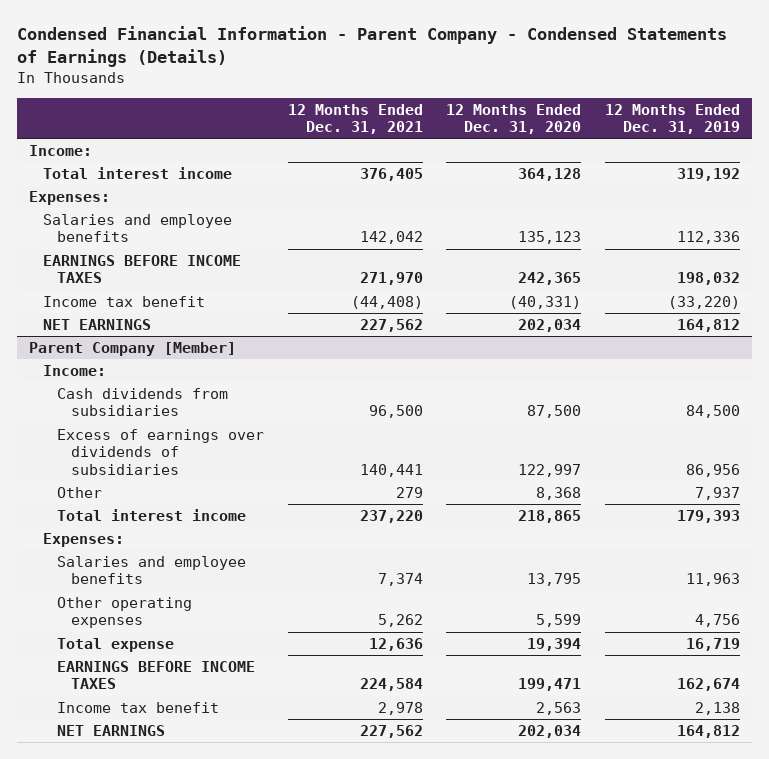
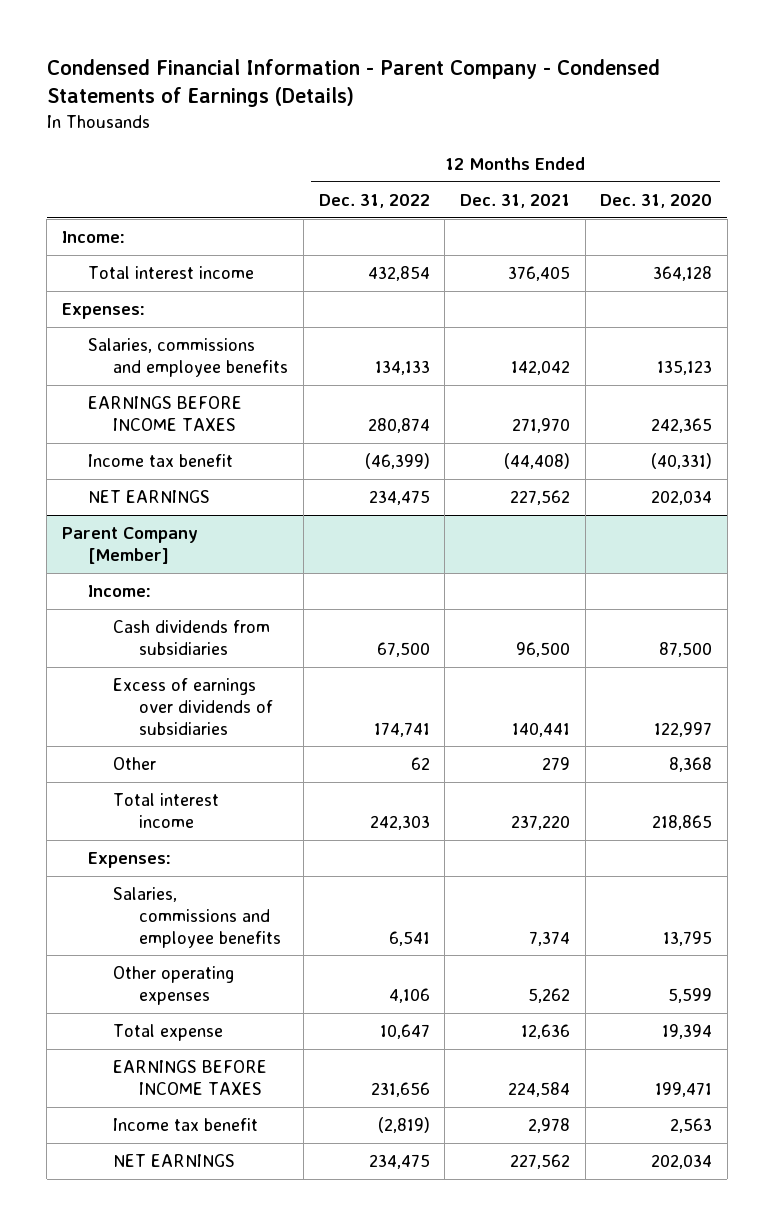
- | 12 Months Ended Dec. 31, 2021 | 12 Months Ended Dec. 31, 2020 | 12 Months Ended Dec. 31, 2019
+ | 12 Months Ended Dec. 31, 2022 | 12 Months Ended Dec. 31, 2021 | 12 Months Ended Dec. 31, 2020
- Salaries and employee benefits | 142,042 | 135,123 | 112,336
+ Salaries, commissions and employee benefits | 134,133 | 142,042 | 135,123
@ Parent Company [Member]
- Salaries and employee benefits | 7,374 | 13,795 | 11,963
+ Salaries, commissions and employee benefits | 6,541 | 7,374 | 13,795

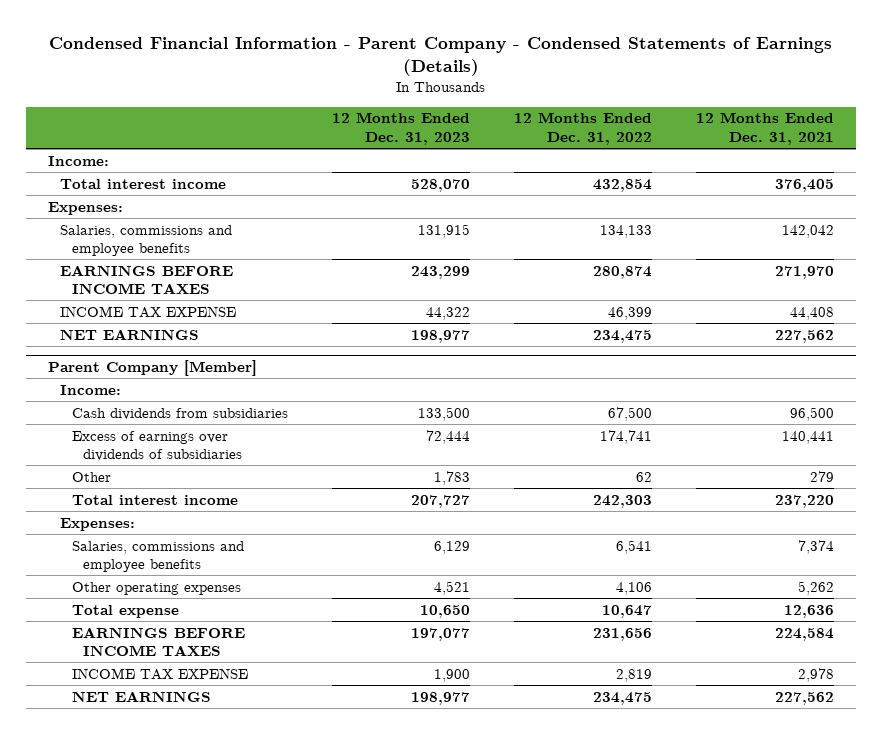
- | 12 Months Ended Dec. 31, 2022 | 12 Months Ended Dec. 31, 2021 | 12 Months Ended Dec. 31, 2020
+ | 12 Months Ended Dec. 31, 2023 | 12 Months Ended Dec. 31, 2022 | 12 Months Ended Dec. 31, 2021
- Income tax benefit | (46,399) | (44,408) | (40,331)
+ INCOME TAX EXPENSE | 44,322 | 46,399 | 44,408
@ Parent Company [Member]
- Income tax benefit | (2,819) | 2,978 | 2,563
+ INCOME TAX EXPENSE | 1,900 | 2,819 | 2,978

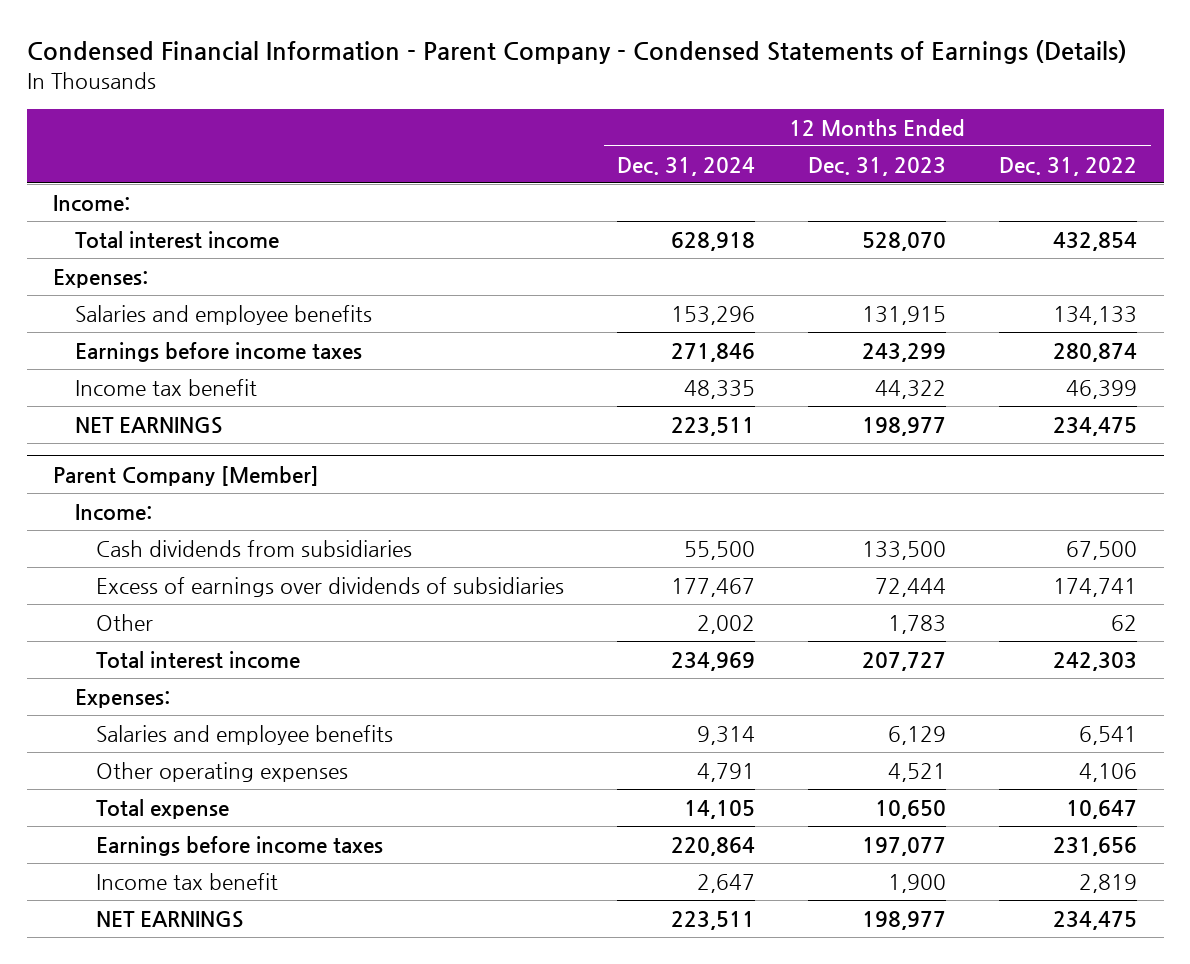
- | 12 Months Ended Dec. 31, 2023 | 12 Months Ended Dec. 31, 2022 | 12 Months Ended Dec. 31, 2021
+ | 12 Months Ended Dec. 31, 2024 | 12 Months Ended Dec. 31, 2023 | 12 Months Ended Dec. 31, 2022
- Salaries, commissions and employee benefits | 131,915 | 134,133 | 142,042
- EARNINGS BEFORE INCOME TAXES | 243,299 | 280,874 | 271,970
- INCOME TAX EXPENSE | 44,322 | 46,399 | 44,408
+ Salaries and employee benefits | 153,296 | 131,915 | 134,133
+ Earnings before income taxes | 271,846 | 243,299 | 280,874
+ Income tax benefit | 48,335 | 44,322 | 46,399
@ Parent Company [Member]
- Salaries, commissions and employee benefits | 6,129 | 6,541 | 7,374
+ Salaries and employee benefits | 9,314 | 6,129 | 6,541
- EARNINGS BEFORE INCOME TAXES | 197,077 | 231,656 | 224,584
- INCOME TAX EXPENSE | 1,900 | 2,819 | 2,978
+ Earnings before income taxes | 220,864 | 197,077 | 231,656
+ Income tax benefit | 2,647 | 1,900 | 2,819

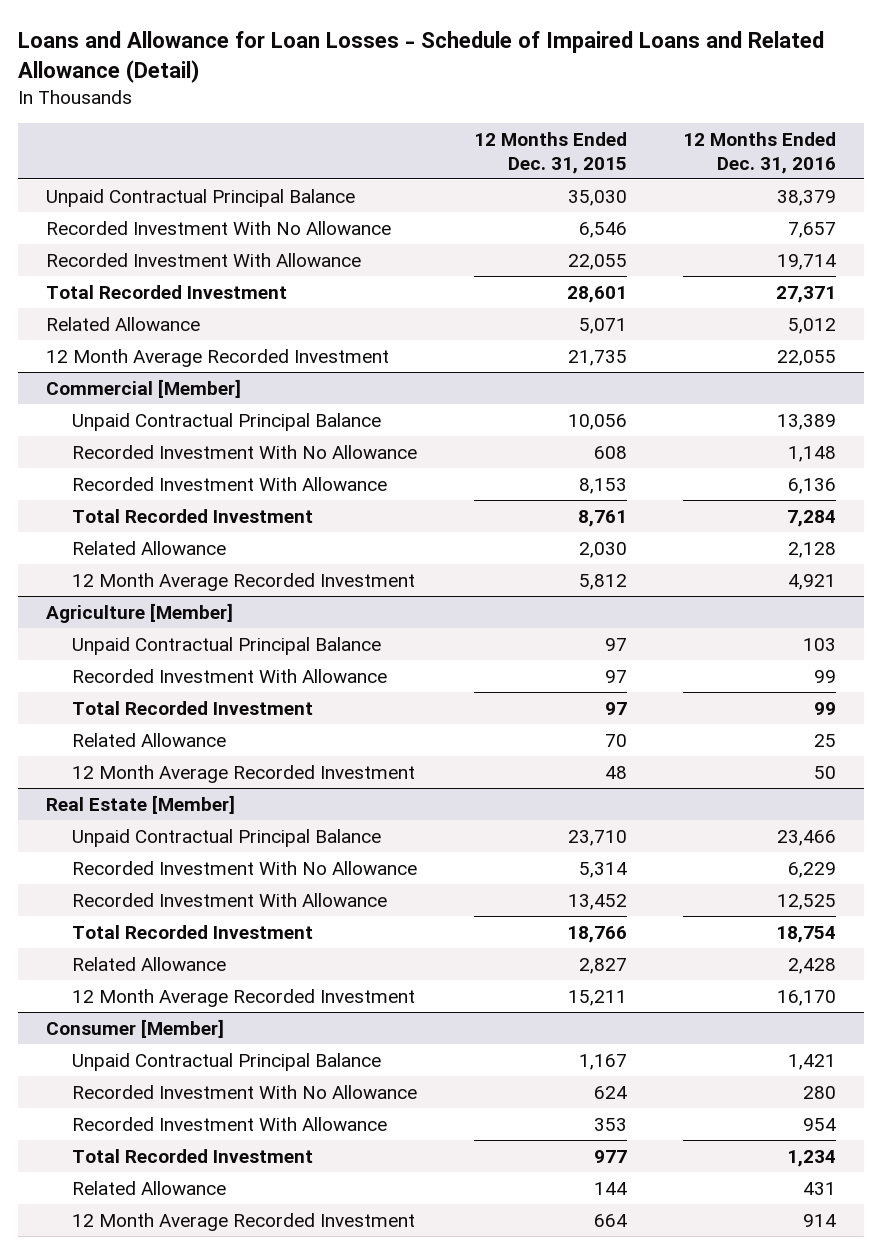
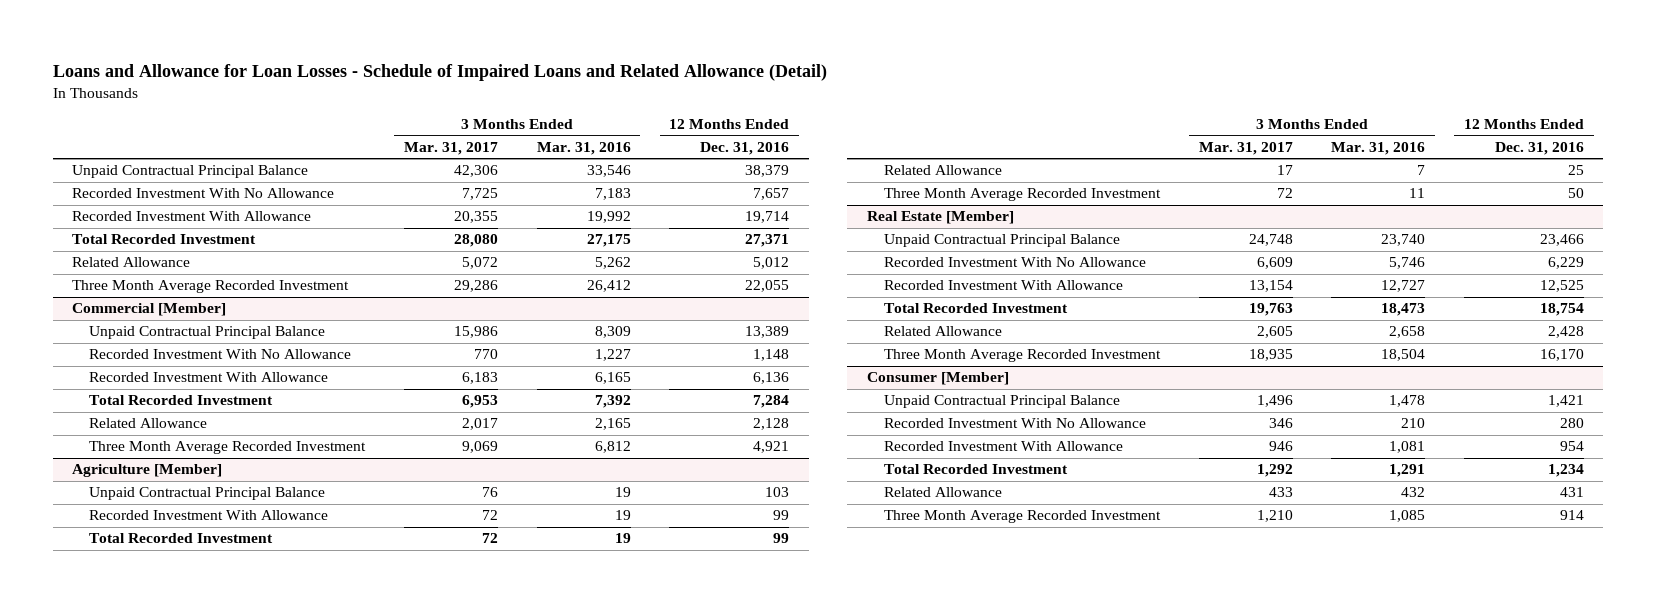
- | 12 Months Ended Dec. 31, 2015 | 12 Months Ended Dec. 31, 2016
+ | 3 Months Ended Mar. 31, 2017 | 3 Months Ended Mar. 31, 2016 | 12 Months Ended Dec. 31, 2016
- 12 Month Average Recorded Investment | 21,735 | 22,055
+ Three Month Average Recorded Investment | 29,286 | 26,412 | 22,055
@ Commercial [Member]
- 12 Month Average Recorded Investment | 5,812 | 4,921
+ Three Month Average Recorded Investment | 9,069 | 6,812 | 4,921
@ Agriculture [Member]
- 12 Month Average Recorded Investment | 48 | 50
+ Three Month Average Recorded Investment | 72 | 11 | 50
@ Real Estate [Member]
- 12 Month Average Recorded Investment | 15,211 | 16,170
+ Three Month Average Recorded Investment | 18,935 | 18,504 | 16,170
@ Consumer [Member]
- 12 Month Average Recorded Investment | 664 | 914
+ Three Month Average Recorded Investment | 1,210 | 1,085 | 914

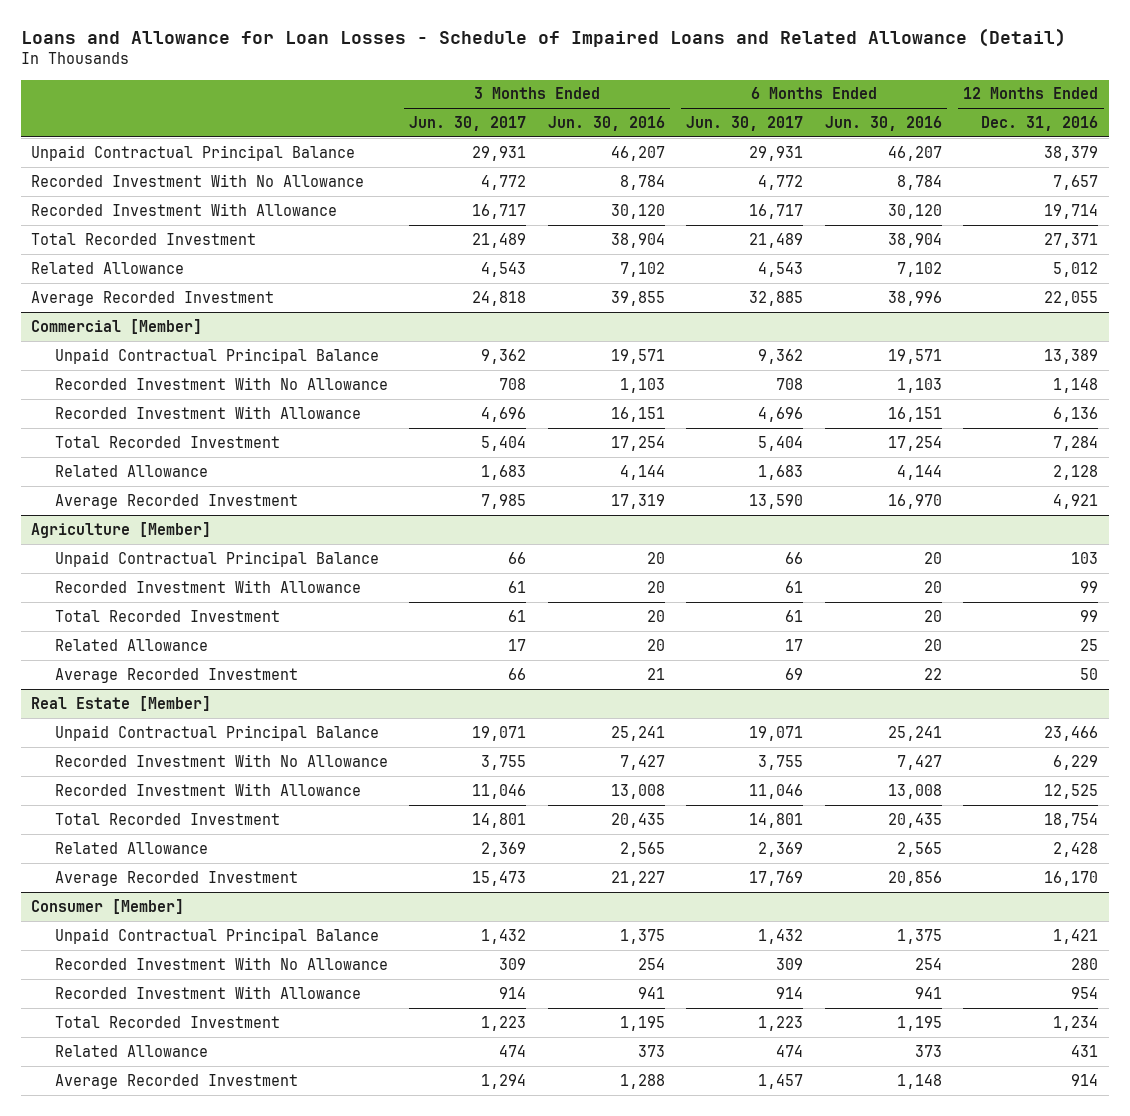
- | 3 Months Ended Mar. 31, 2017 | 3 Months Ended Mar. 31, 2016 | 12 Months Ended Dec. 31, 2016
+ | 3 Months Ended Jun. 30, 2017 | 3 Months Ended Jun. 30, 2016 | 6 Months Ended Jun. 30, 2017 | 6 Months Ended Jun. 30, 2016 | 12 Months Ended Dec. 31, 2016
- Three Month Average Recorded Investment | 29,286 | 26,412 | 22,055
+ Average Recorded Investment | 24,818 | 39,855 | 32,885 | 38,996 | 22,055
@ Commercial [Member]
- Three Month Average Recorded Investment | 9,069 | 6,812 | 4,921
+ Average Recorded Investment | 7,985 | 17,319 | 13,590 | 16,970 | 4,921
@ Agriculture [Member]
- Three Month Average Recorded Investment | 72 | 11 | 50
+ Average Recorded Investment | 66 | 21 | 69 | 22 | 50
@ Real Estate [Member]
- Three Month Average Recorded Investment | 18,935 | 18,504 | 16,170
+ Average Recorded Investment | 15,473 | 21,227 | 17,769 | 20,856 | 16,170
@ Consumer [Member]
- Three Month Average Recorded Investment | 1,210 | 1,085 | 914
+ Average Recorded Investment | 1,294 | 1,288 | 1,457 | 1,148 | 914

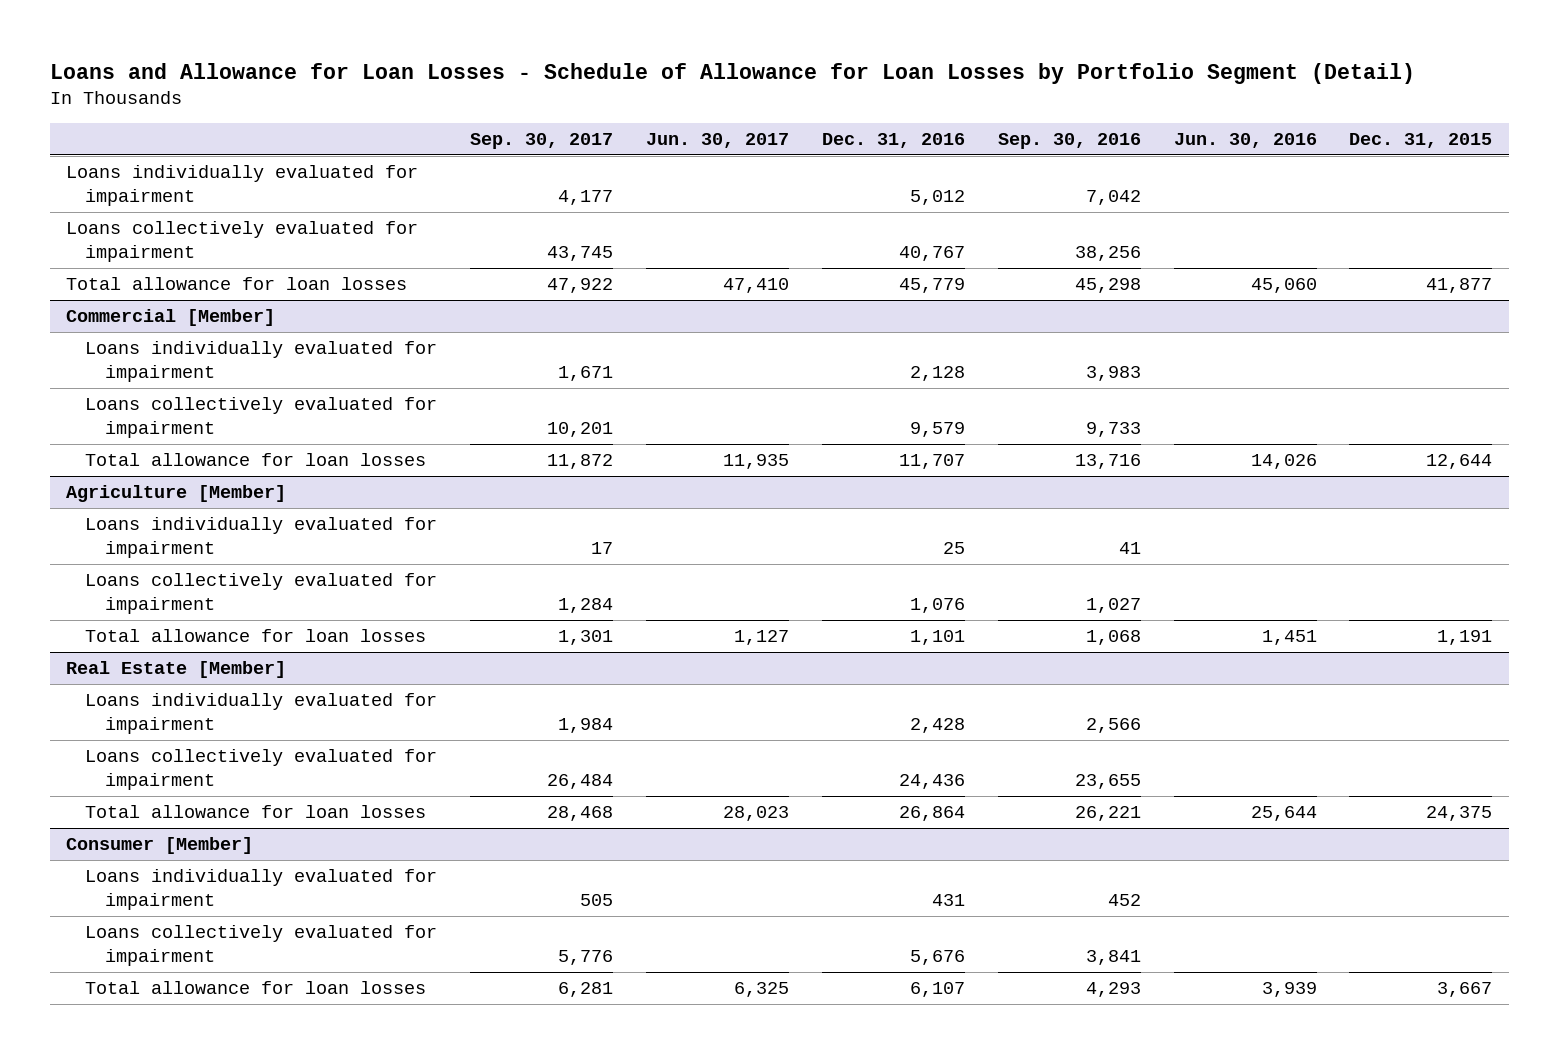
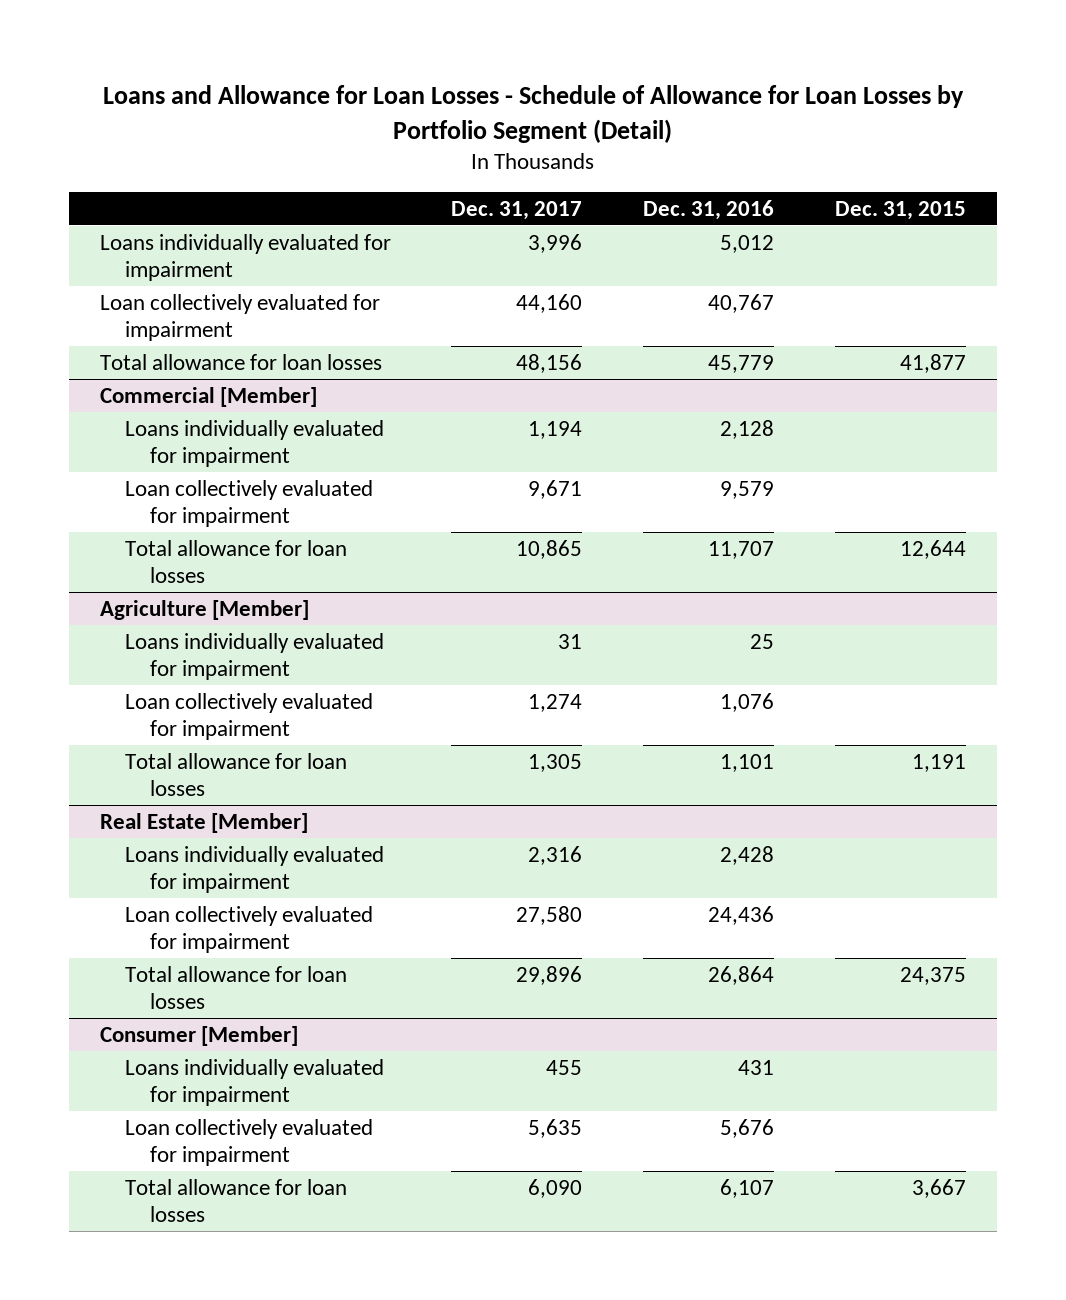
- | Sep. 30, 2017 | Jun. 30, 2017 | Dec. 31, 2016 | Sep. 30, 2016 | Jun. 30, 2016 | Dec. 31, 2015
+ | Dec. 31, 2017 | Dec. 31, 2016 | Dec. 31, 2015
- Loans collectively evaluated for impairment | 43,745 | | 40,767 | 38,256 | |
+ Loan collectively evaluated for impairment | 44,160 | 40,767 |
@ Commercial [Member]
- Loans collectively evaluated for impairment | 10,201 | | 9,579 | 9,733 | |
+ Loan collectively evaluated for impairment | 9,671 | 9,579 |
@ Agriculture [Member]
- Loans collectively evaluated for impairment | 1,284 | | 1,076 | 1,027 | |
+ Loan collectively evaluated for impairment | 1,274 | 1,076 |
@ Real Estate [Member]
- Loans collectively evaluated for impairment | 26,484 | | 24,436 | 23,655 | |
+ Loan collectively evaluated for impairment | 27,580 | 24,436 |
@ Consumer [Member]
- Loans collectively evaluated for impairment | 5,776 | | 5,676 | 3,841 | |
+ Loan collectively evaluated for impairment | 5,635 | 5,676 |

